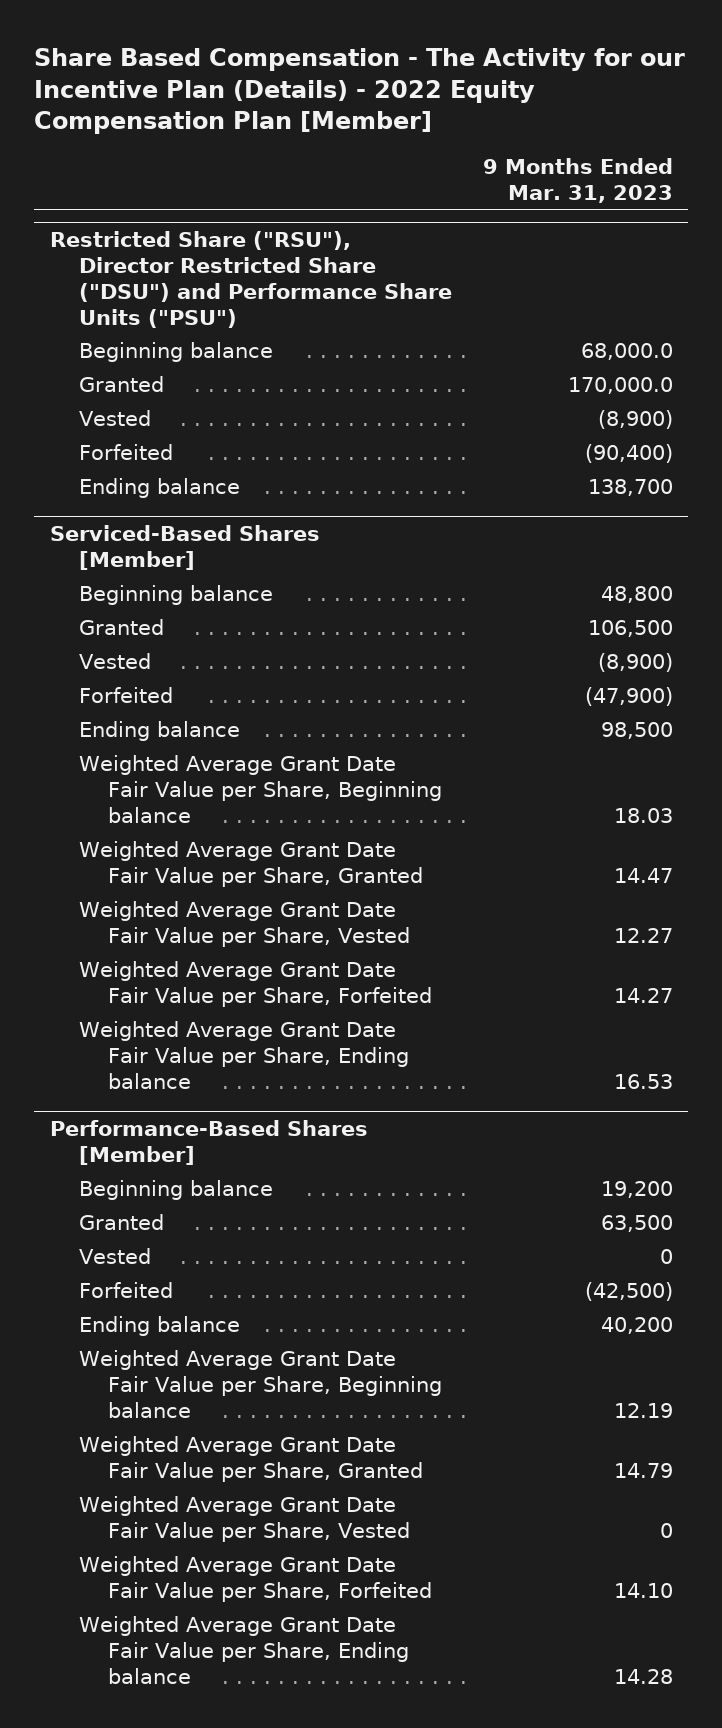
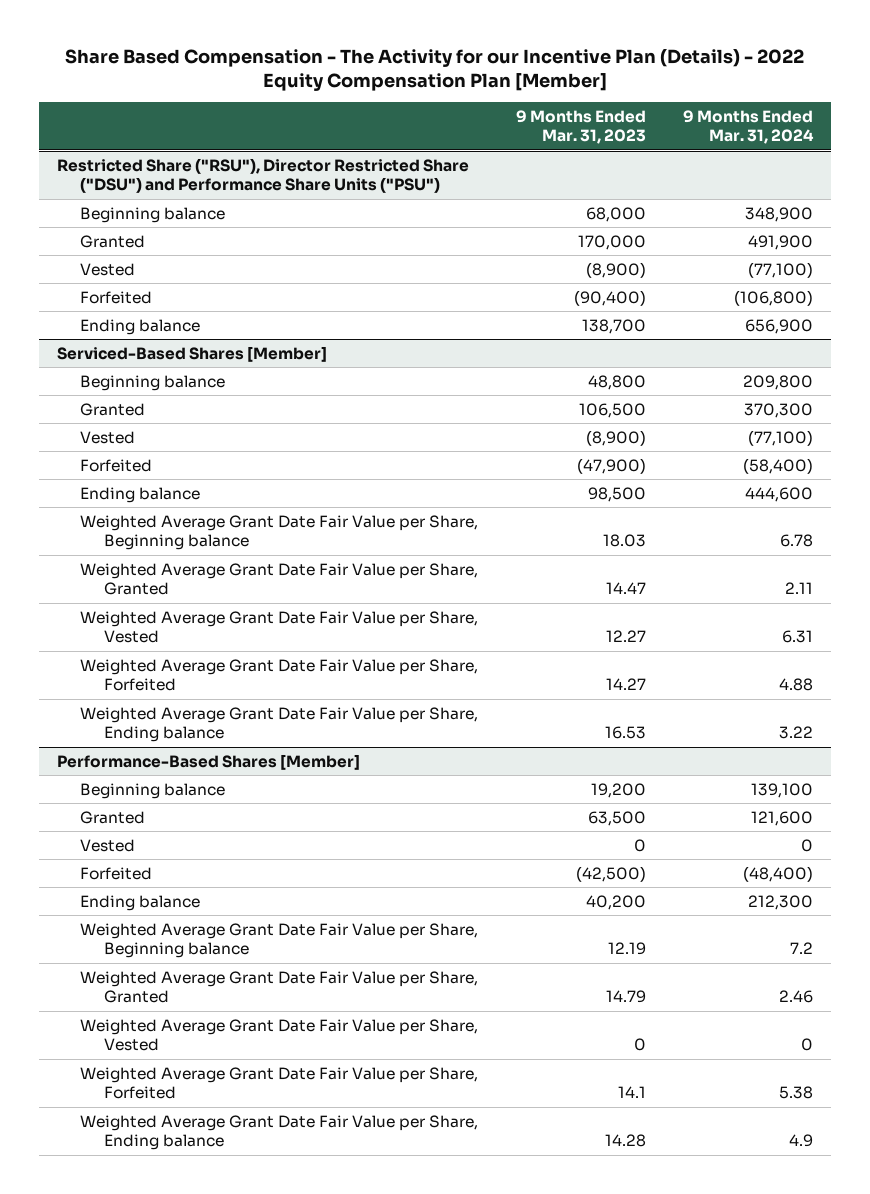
- | 9 Months Ended Mar. 31, 2023
+ | 9 Months Ended Mar. 31, 2023 | 9 Months Ended Mar. 31, 2024
@ Restricted Share ("RSU"), Director Restricted Share ("DSU") and Performance Share Units ("PSU")
- Beginning balance | 68,000.0
- Granted | 170,000.0
+ Beginning balance | 68,000 | 348,900
+ Granted | 170,000 | 491,900
@ Performance-Based Shares [Member]
- Weighted Average Grant Date Fair Value per Share, Forfeited | 14.10
+ Weighted Average Grant Date Fair Value per Share, Forfeited | 14.1 | 5.38

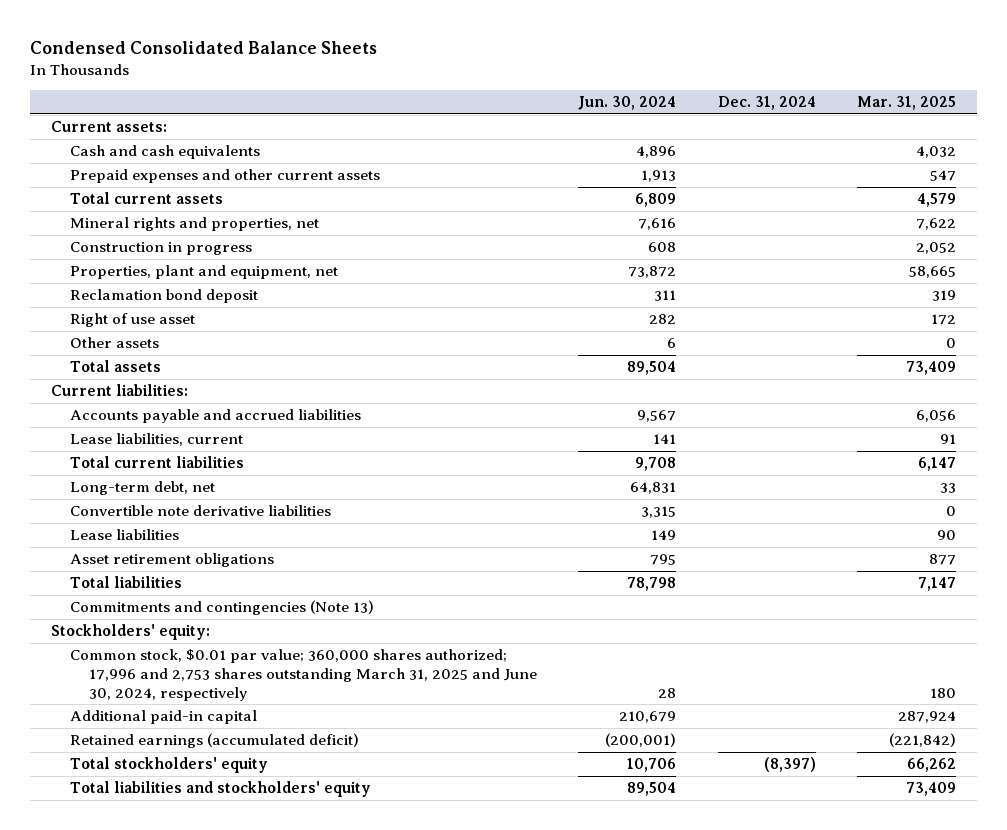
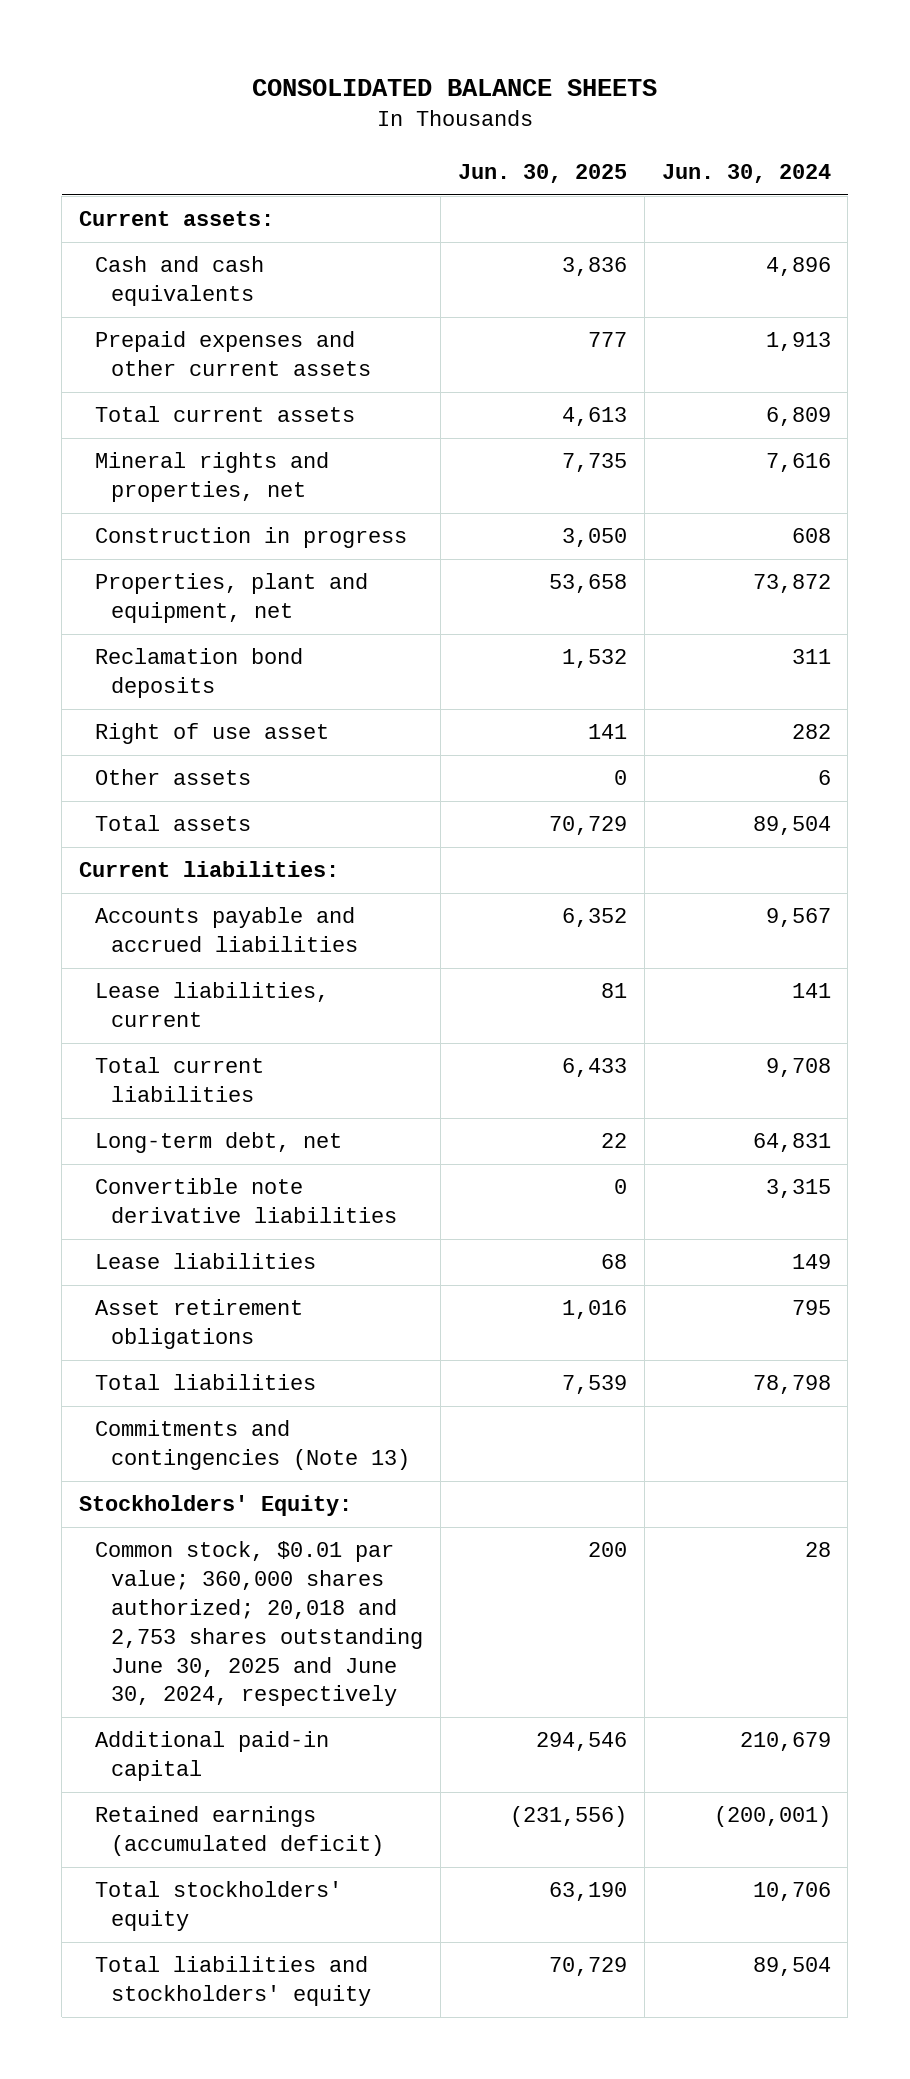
- Condensed Consolidated Balance Sheets
+ CONSOLIDATED BALANCE SHEETS
- | Jun. 30, 2024 | Dec. 31, 2024 | Mar. 31, 2025
+ | Jun. 30, 2025 | Jun. 30, 2024
- Reclamation bond deposit | 311 | | 319
+ Reclamation bond deposits | 1,532 | 311
- Stockholders' equity:
- Common stock, $0.01 par value; 360,000 shares authorized; 17,996 and 2,753 shares outstanding March 31, 2025 and June 30, 2024, respectively | 28 | | 180
+ Stockholders' Equity:
+ Common stock, $0.01 par value; 360,000 shares authorized; 20,018 and 2,753 shares outstanding June 30, 2025 and June 30, 2024, respectively | 200 | 28

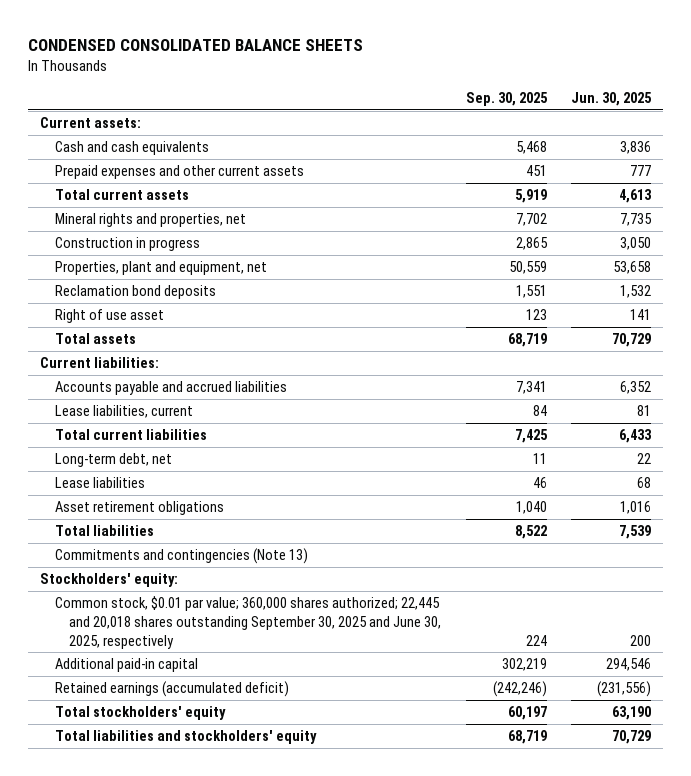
- CONSOLIDATED BALANCE SHEETS
+ CONDENSED CONSOLIDATED BALANCE SHEETS
- | Jun. 30, 2025 | Jun. 30, 2024
+ | Sep. 30, 2025 | Jun. 30, 2025
- Other assets | 0 | 6
- Convertible note derivative liabilities | 0 | 3,315
- Stockholders' Equity:
- Common stock, $0.01 par value; 360,000 shares authorized; 20,018 and 2,753 shares outstanding June 30, 2025 and June 30, 2024, respectively | 200 | 28
+ Stockholders' equity:
+ Common stock, $0.01 par value; 360,000 shares authorized; 22,445 and 20,018 shares outstanding September 30, 2025 and June 30, 2025, respectively | 224 | 200

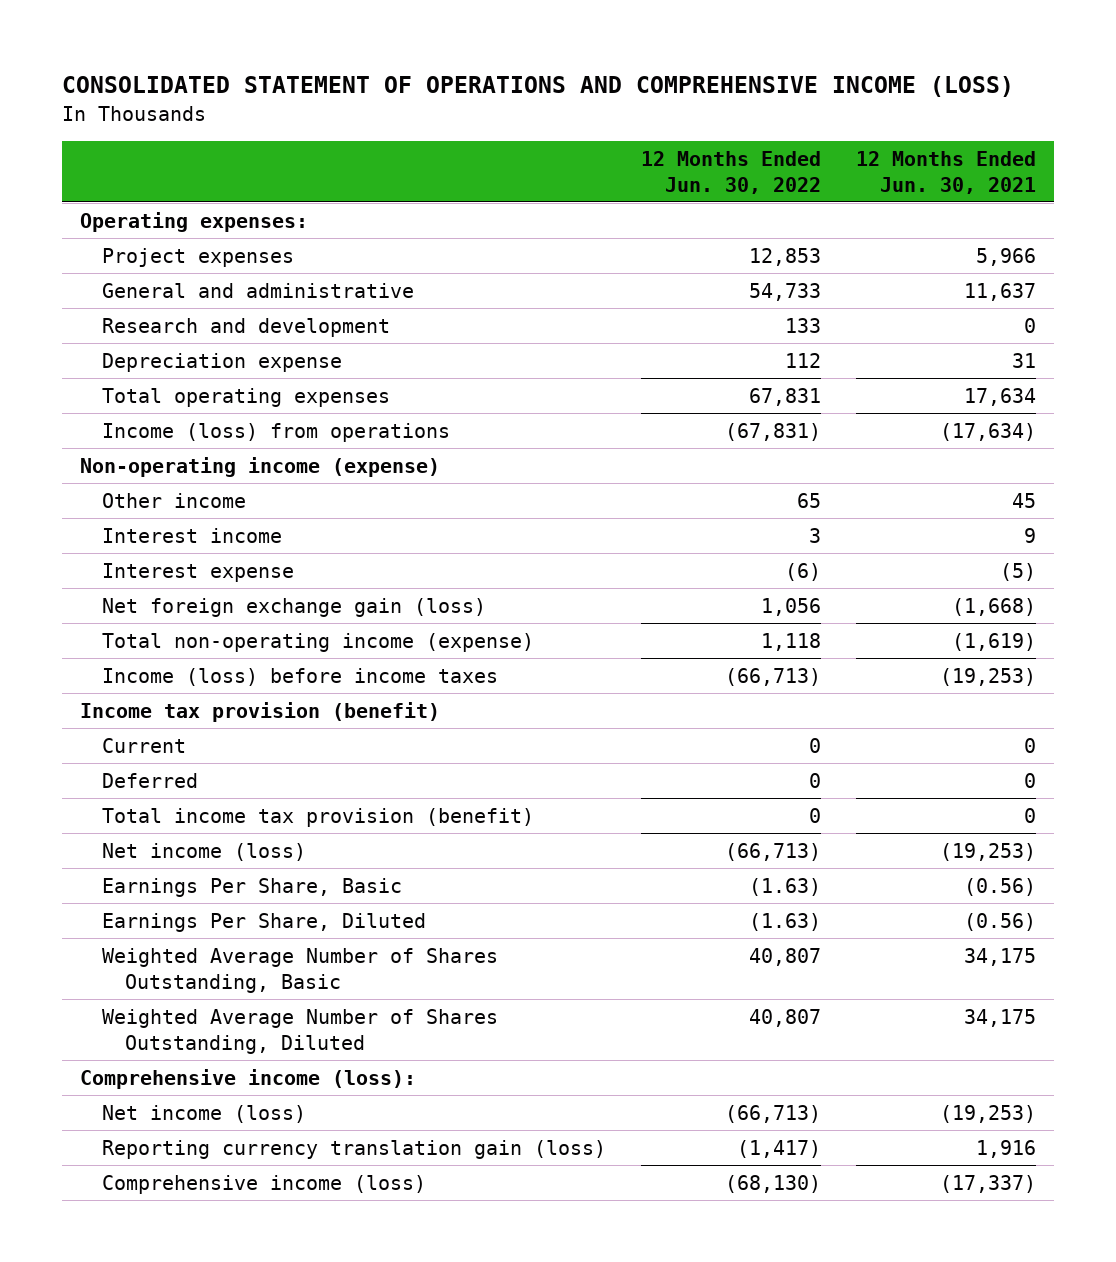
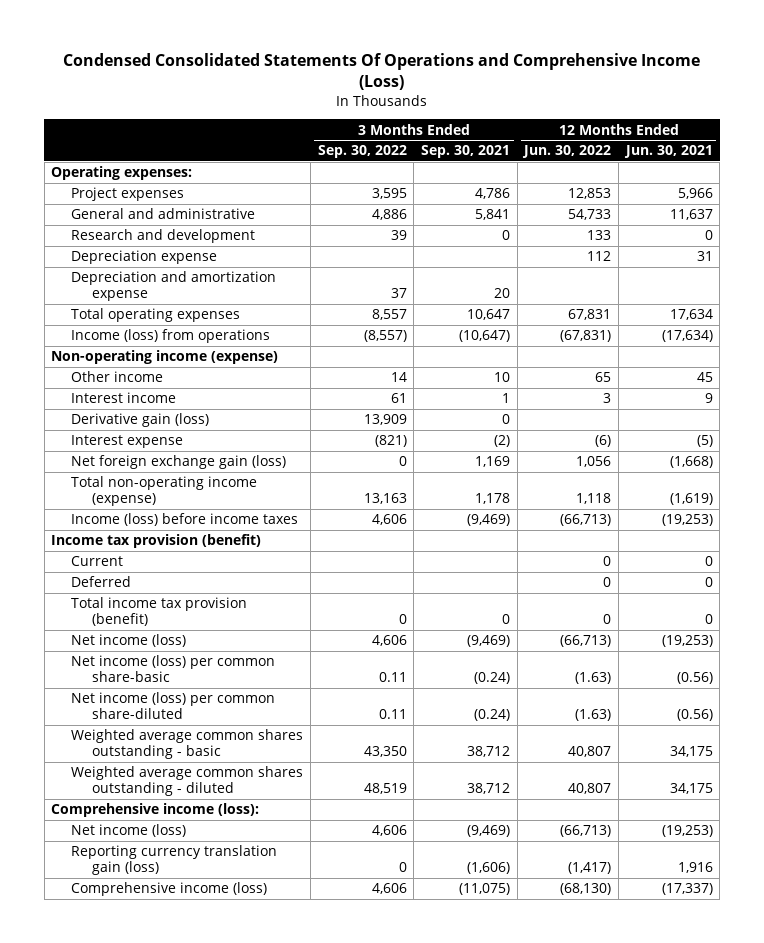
- CONSOLIDATED STATEMENT OF OPERATIONS AND COMPREHENSIVE INCOME (LOSS)
+ Condensed Consolidated Statements Of Operations and Comprehensive Income (Loss)
- | 12 Months Ended Jun. 30, 2022 | 12 Months Ended Jun. 30, 2021
+ | 3 Months Ended Sep. 30, 2022 | 3 Months Ended Sep. 30, 2021 | 12 Months Ended Jun. 30, 2022 | 12 Months Ended Jun. 30, 2021
+ Depreciation and amortization expense | 37 | 20 | |
+ Derivative gain (loss) | 13,909 | 0 | |
- Earnings Per Share, Basic | (1.63) | (0.56)
- Earnings Per Share, Diluted | (1.63) | (0.56)
- Weighted Average Number of Shares Outstanding, Basic | 40,807 | 34,175
- Weighted Average Number of Shares Outstanding, Diluted | 40,807 | 34,175
+ Net income (loss) per common share-basic | 0.11 | (0.24) | (1.63) | (0.56)
+ Net income (loss) per common share-diluted | 0.11 | (0.24) | (1.63) | (0.56)
+ Weighted average common shares outstanding - basic | 43,350 | 38,712 | 40,807 | 34,175
+ Weighted average common shares outstanding - diluted | 48,519 | 38,712 | 40,807 | 34,175

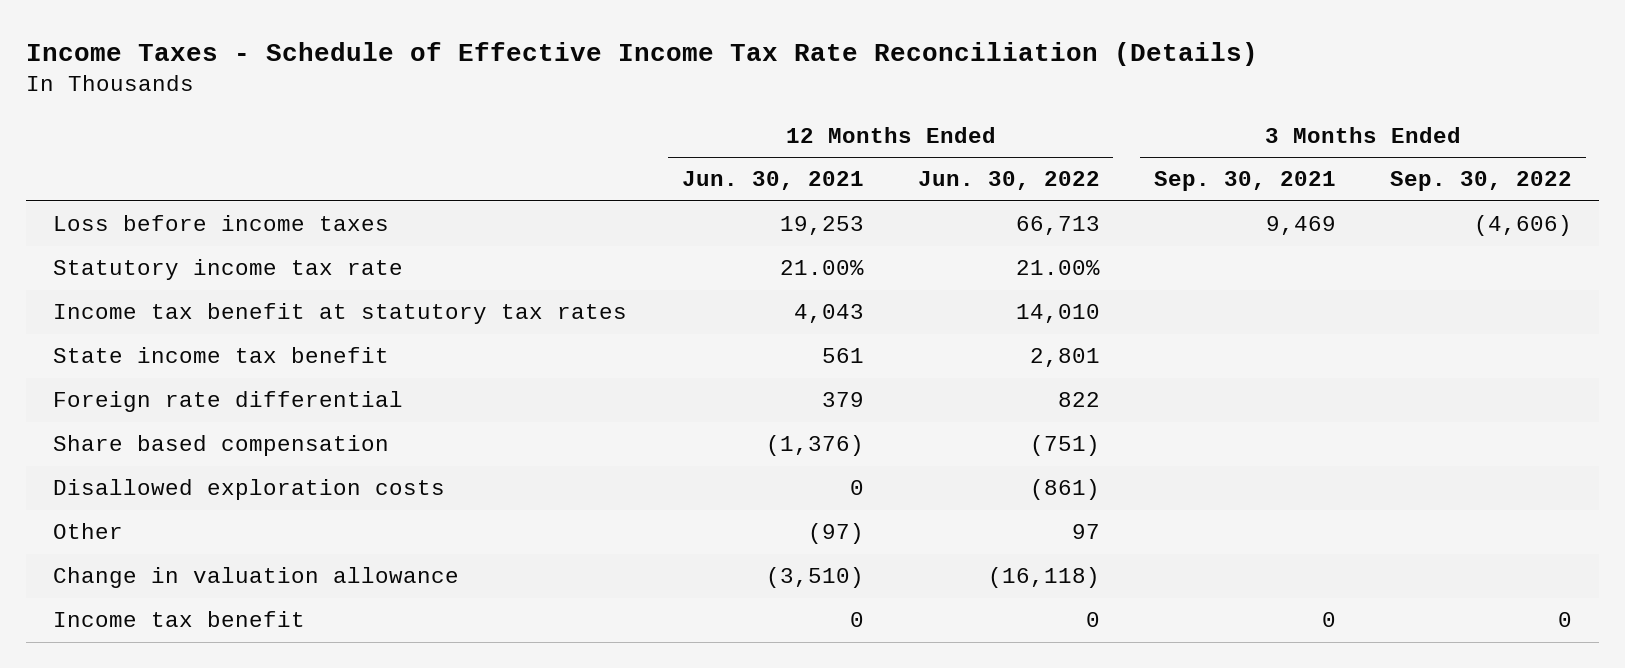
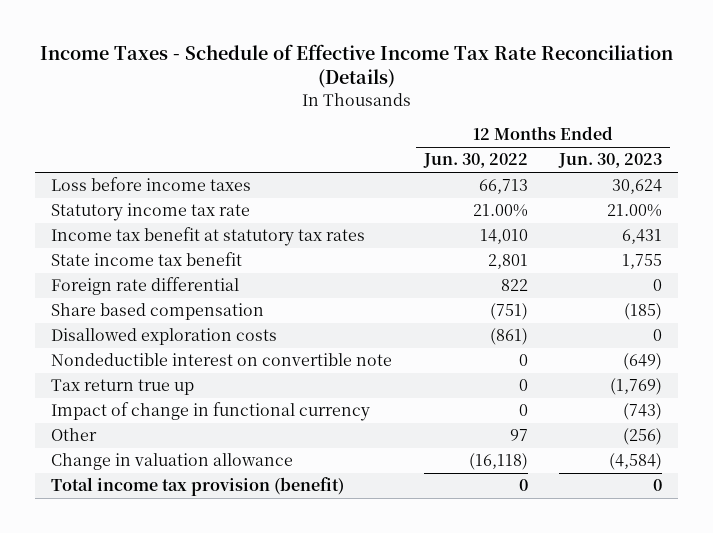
- | 12 Months Ended Jun. 30, 2021 | 12 Months Ended Jun. 30, 2022 | 3 Months Ended Sep. 30, 2021 | 3 Months Ended Sep. 30, 2022
+ | 12 Months Ended Jun. 30, 2022 | 12 Months Ended Jun. 30, 2023
+ Nondeductible interest on convertible note | 0 | (649)
+ Tax return true up | 0 | (1,769)
+ Impact of change in functional currency | 0 | (743)
- Income tax benefit | 0 | 0 | 0 | 0
+ Total income tax provision (benefit) | 0 | 0

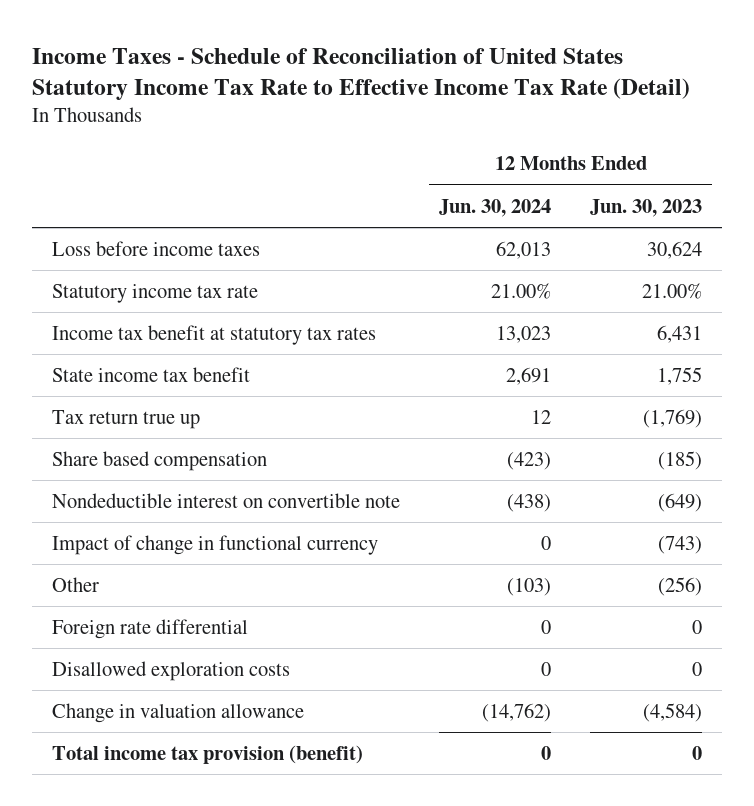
- Income Taxes - Schedule of Effective Income Tax Rate Reconciliation (Details)
+ Income Taxes - Schedule of Reconciliation of United States Statutory Income Tax Rate to Effective Income Tax Rate (Detail)
- | 12 Months Ended Jun. 30, 2022 | 12 Months Ended Jun. 30, 2023
+ | 12 Months Ended Jun. 30, 2024 | 12 Months Ended Jun. 30, 2023
moved up: Tax return true up | 12 | (1,769)
moved down: Foreign rate differential | 0 | 0
moved down: Disallowed exploration costs | 0 | 0

